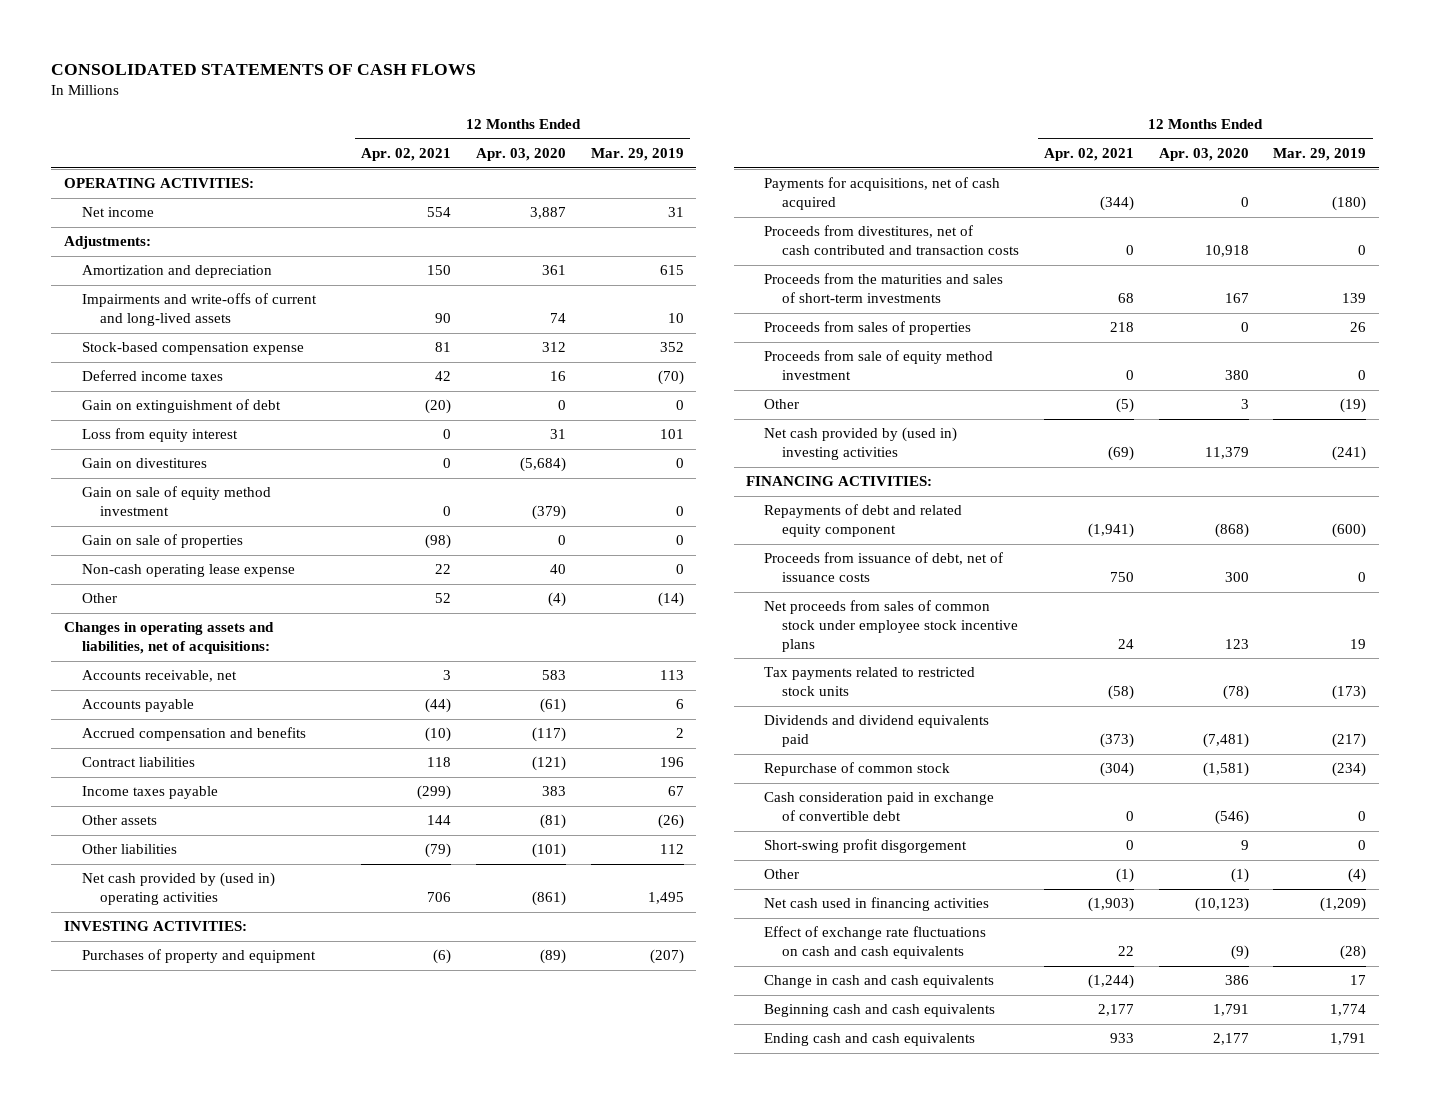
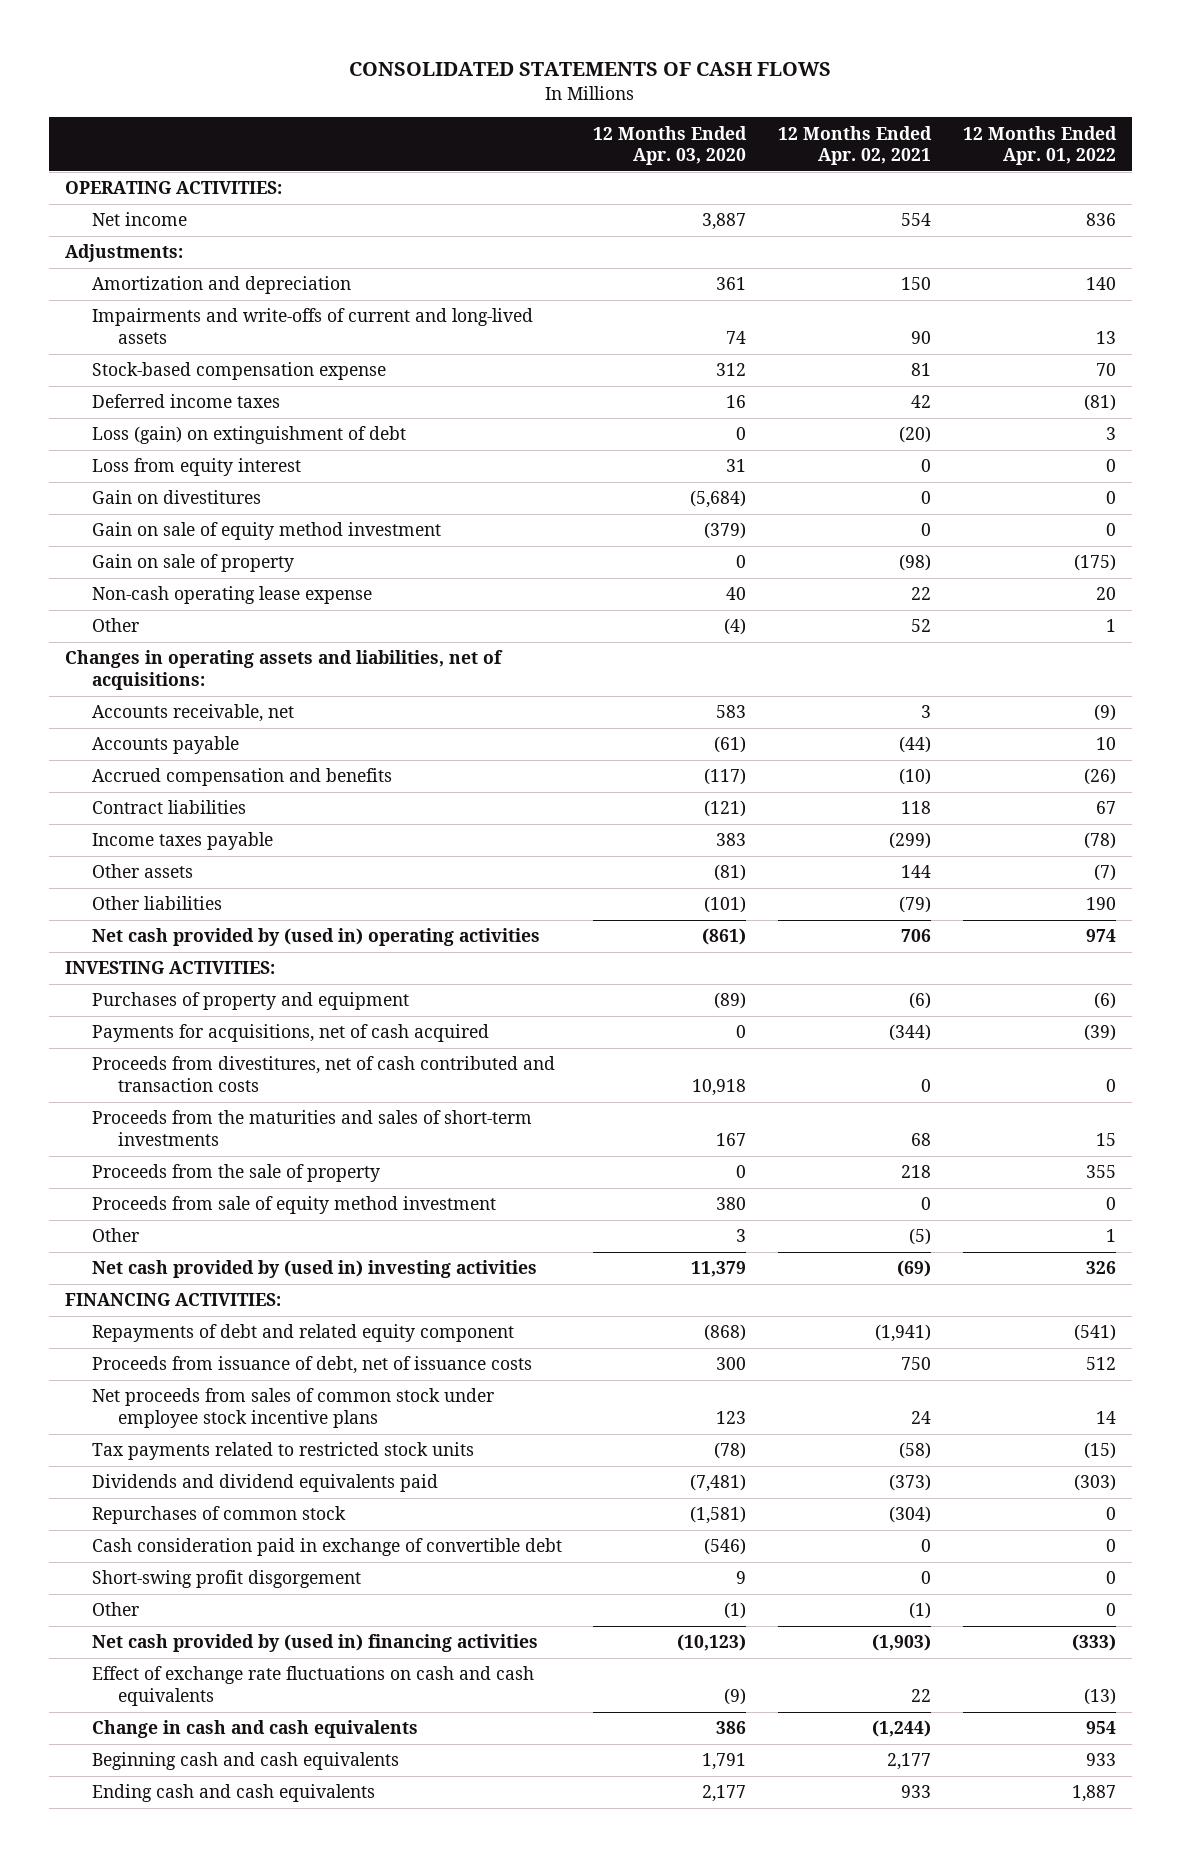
- | 12 Months Ended Apr. 02, 2021 | 12 Months Ended Apr. 03, 2020 | 12 Months Ended Mar. 29, 2019
+ | 12 Months Ended Apr. 03, 2020 | 12 Months Ended Apr. 02, 2021 | 12 Months Ended Apr. 01, 2022
- Gain on extinguishment of debt | (20) | 0 | 0
+ Loss (gain) on extinguishment of debt | 0 | (20) | 3
- Gain on sale of properties | (98) | 0 | 0
+ Gain on sale of property | 0 | (98) | (175)
- Proceeds from sales of properties | 218 | 0 | 26
+ Proceeds from the sale of property | 0 | 218 | 355
- Repurchase of common stock | (304) | (1,581) | (234)
+ Repurchases of common stock | (1,581) | (304) | 0
- Net cash used in financing activities | (1,903) | (10,123) | (1,209)
+ Net cash provided by (used in) financing activities | (10,123) | (1,903) | (333)

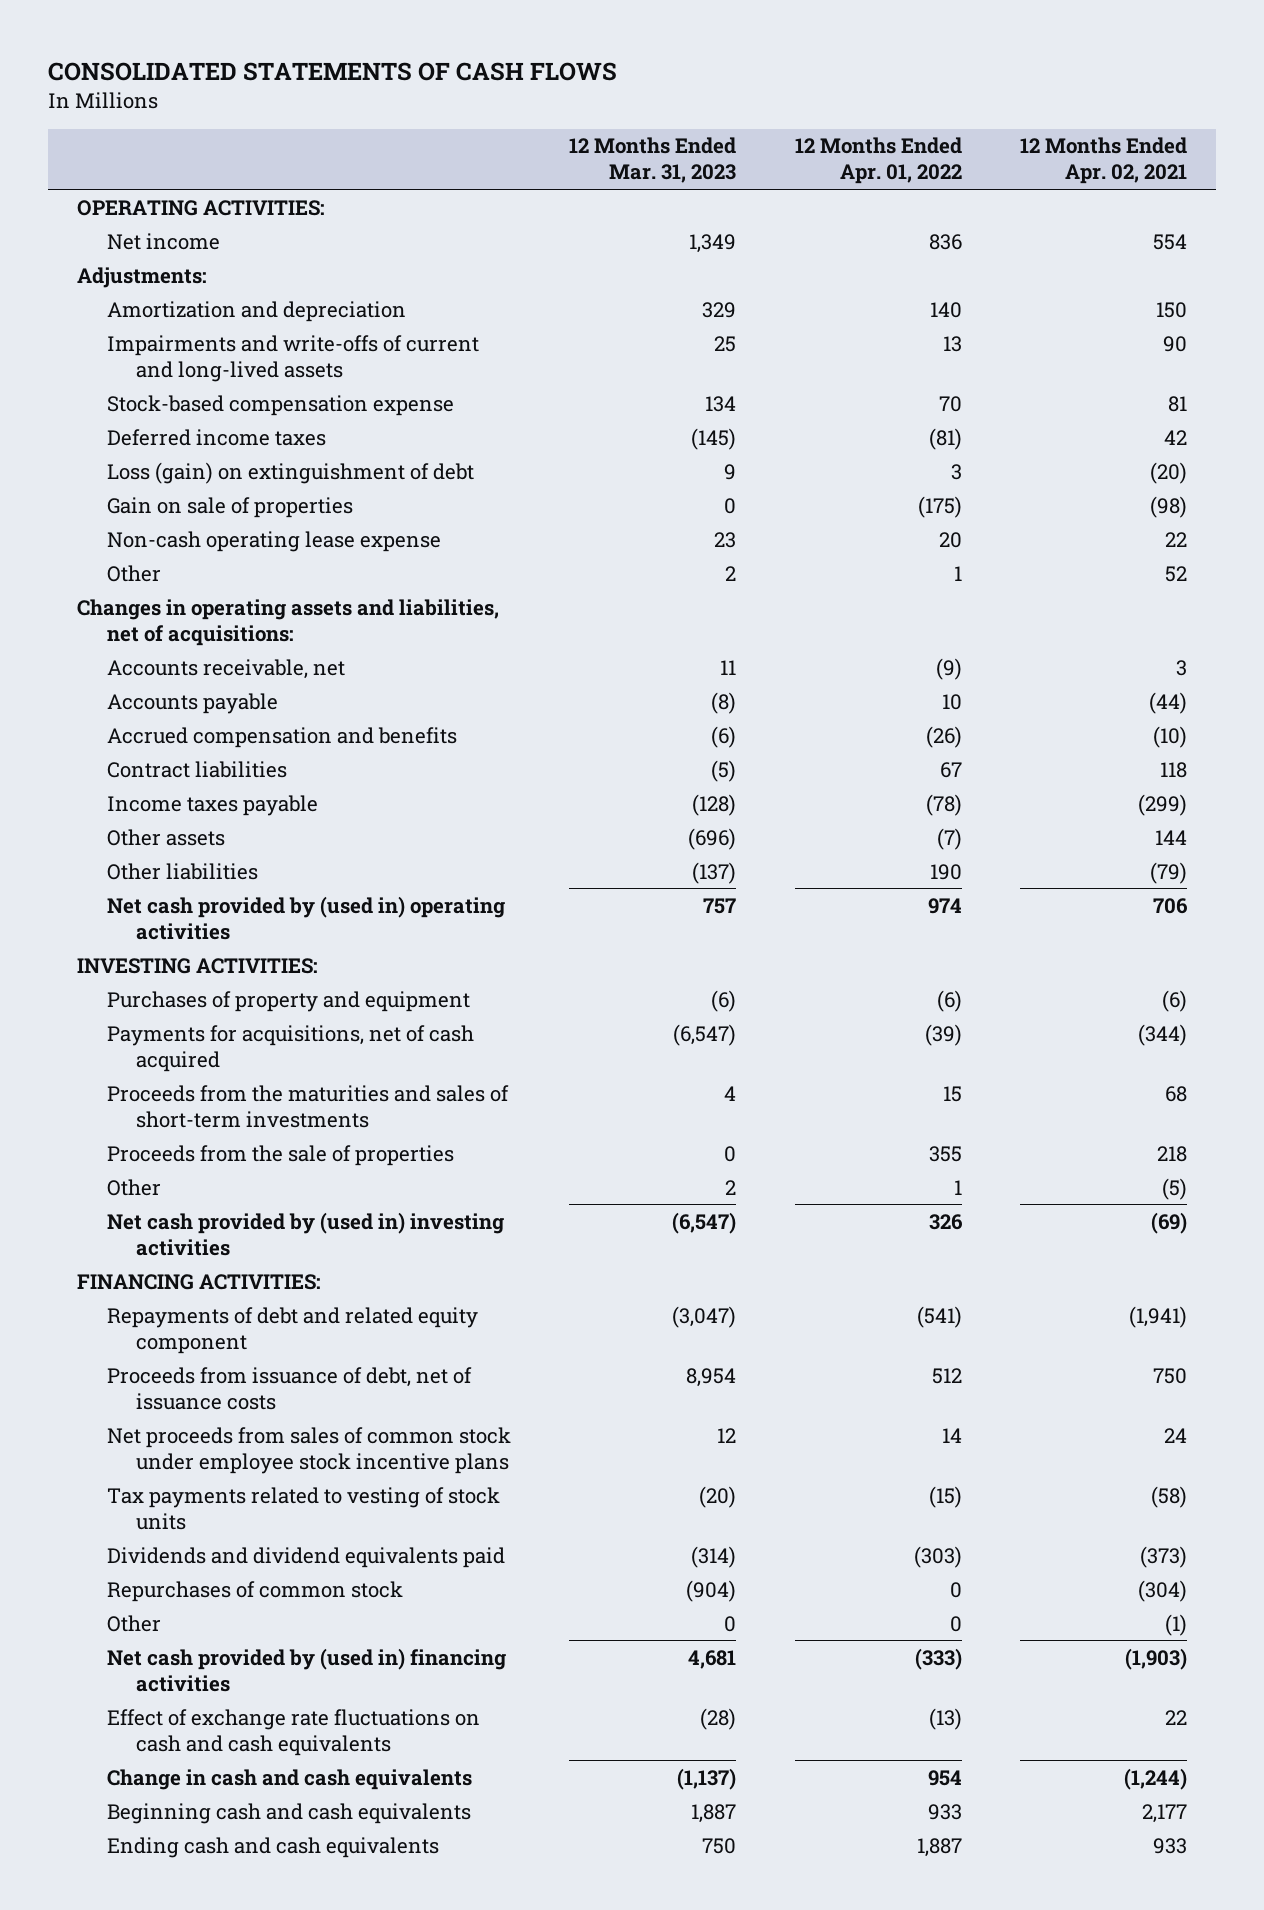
- | 12 Months Ended Apr. 03, 2020 | 12 Months Ended Apr. 02, 2021 | 12 Months Ended Apr. 01, 2022
+ | 12 Months Ended Mar. 31, 2023 | 12 Months Ended Apr. 01, 2022 | 12 Months Ended Apr. 02, 2021
- Loss from equity interest | 31 | 0 | 0
- Gain on divestitures | (5,684) | 0 | 0
- Gain on sale of equity method investment | (379) | 0 | 0
- Gain on sale of property | 0 | (98) | (175)
+ Gain on sale of properties | 0 | (175) | (98)
- Proceeds from divestitures, net of cash contributed and transaction costs | 10,918 | 0 | 0
- Proceeds from the sale of property | 0 | 218 | 355
- Proceeds from sale of equity method investment | 380 | 0 | 0
+ Proceeds from the sale of properties | 0 | 355 | 218
- Tax payments related to restricted stock units | (78) | (58) | (15)
+ Tax payments related to vesting of stock units | (20) | (15) | (58)
- Cash consideration paid in exchange of convertible debt | (546) | 0 | 0
- Short-swing profit disgorgement | 9 | 0 | 0

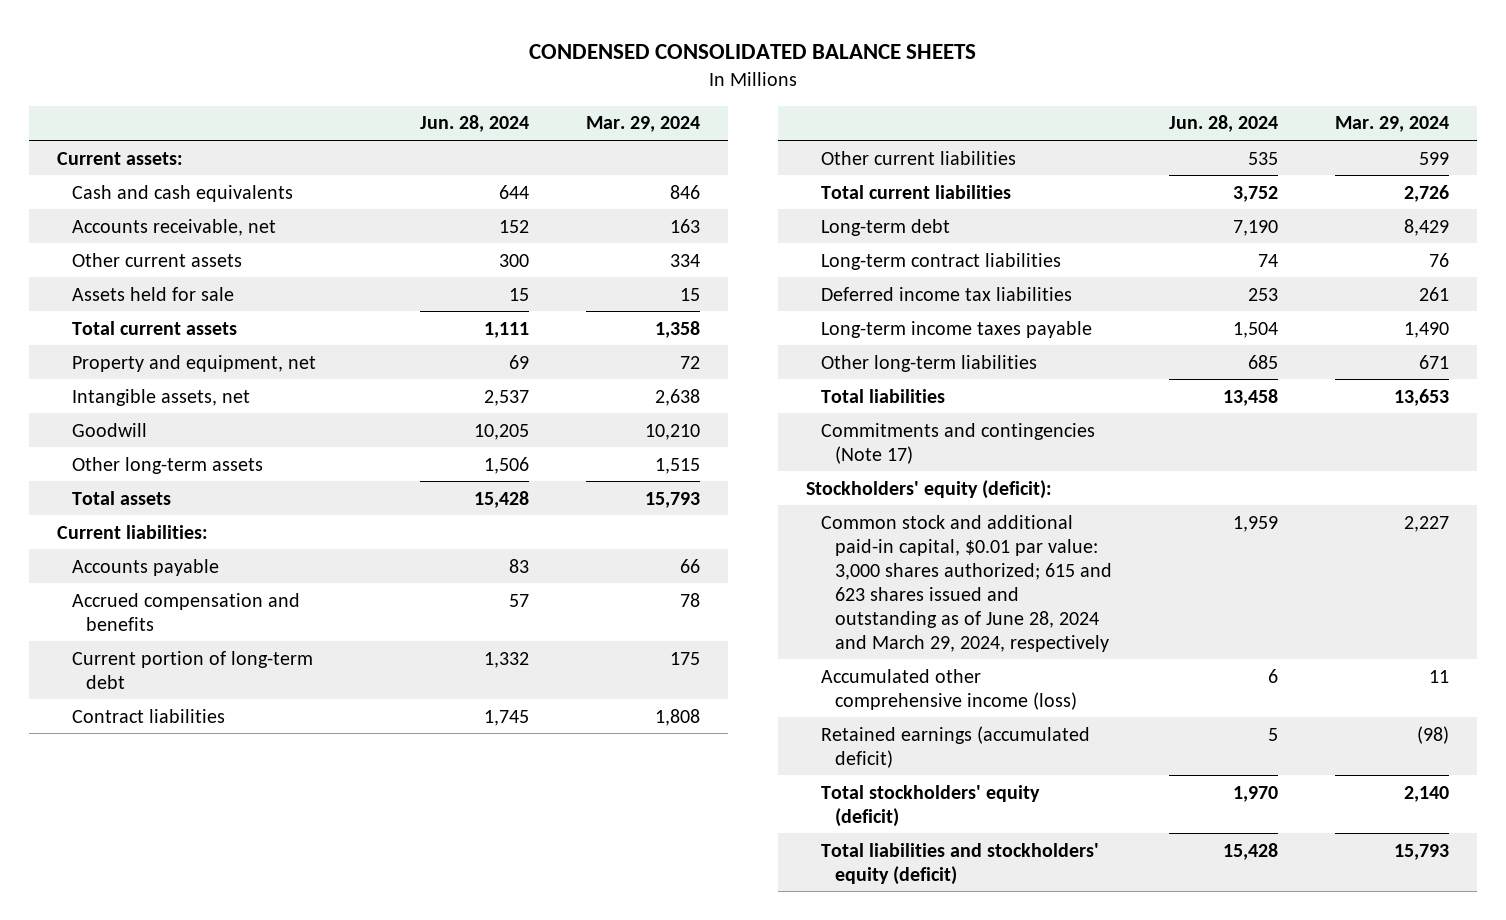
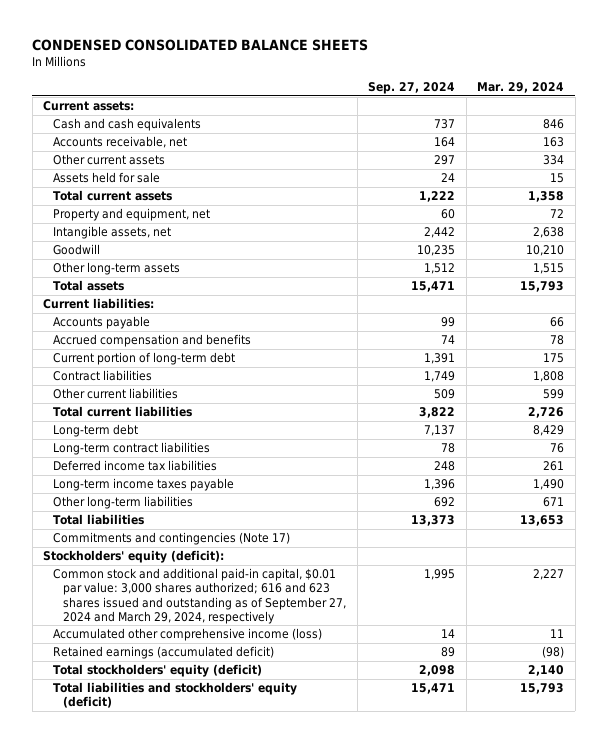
- | Jun. 28, 2024 | Mar. 29, 2024
+ | Sep. 27, 2024 | Mar. 29, 2024
- Common stock and additional paid-in capital, $0.01 par value: 3,000 shares authorized; 615 and 623 shares issued and outstanding as of June 28, 2024 and March 29, 2024, respectively | 1,959 | 2,227
+ Common stock and additional paid-in capital, $0.01 par value: 3,000 shares authorized; 616 and 623 shares issued and outstanding as of September 27, 2024 and March 29, 2024, respectively | 1,995 | 2,227

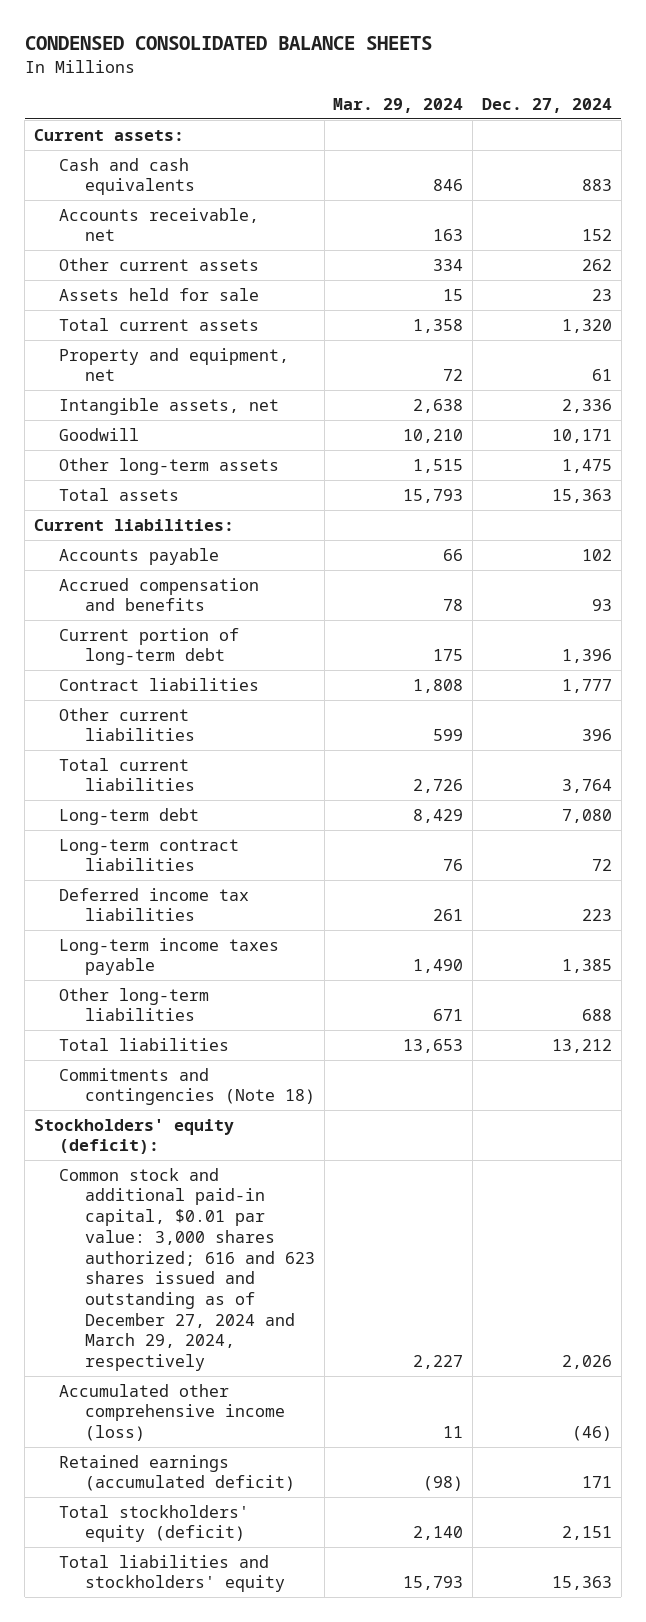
- | Sep. 27, 2024 | Mar. 29, 2024
+ | Mar. 29, 2024 | Dec. 27, 2024
- Commitments and contingencies (Note 17)
+ Commitments and contingencies (Note 18)
- Common stock and additional paid-in capital, $0.01 par value: 3,000 shares authorized; 616 and 623 shares issued and outstanding as of September 27, 2024 and March 29, 2024, respectively | 1,995 | 2,227
+ Common stock and additional paid-in capital, $0.01 par value: 3,000 shares authorized; 616 and 623 shares issued and outstanding as of December 27, 2024 and March 29, 2024, respectively | 2,227 | 2,026
- Total liabilities and stockholders' equity (deficit) | 15,471 | 15,793
+ Total liabilities and stockholders' equity | 15,793 | 15,363

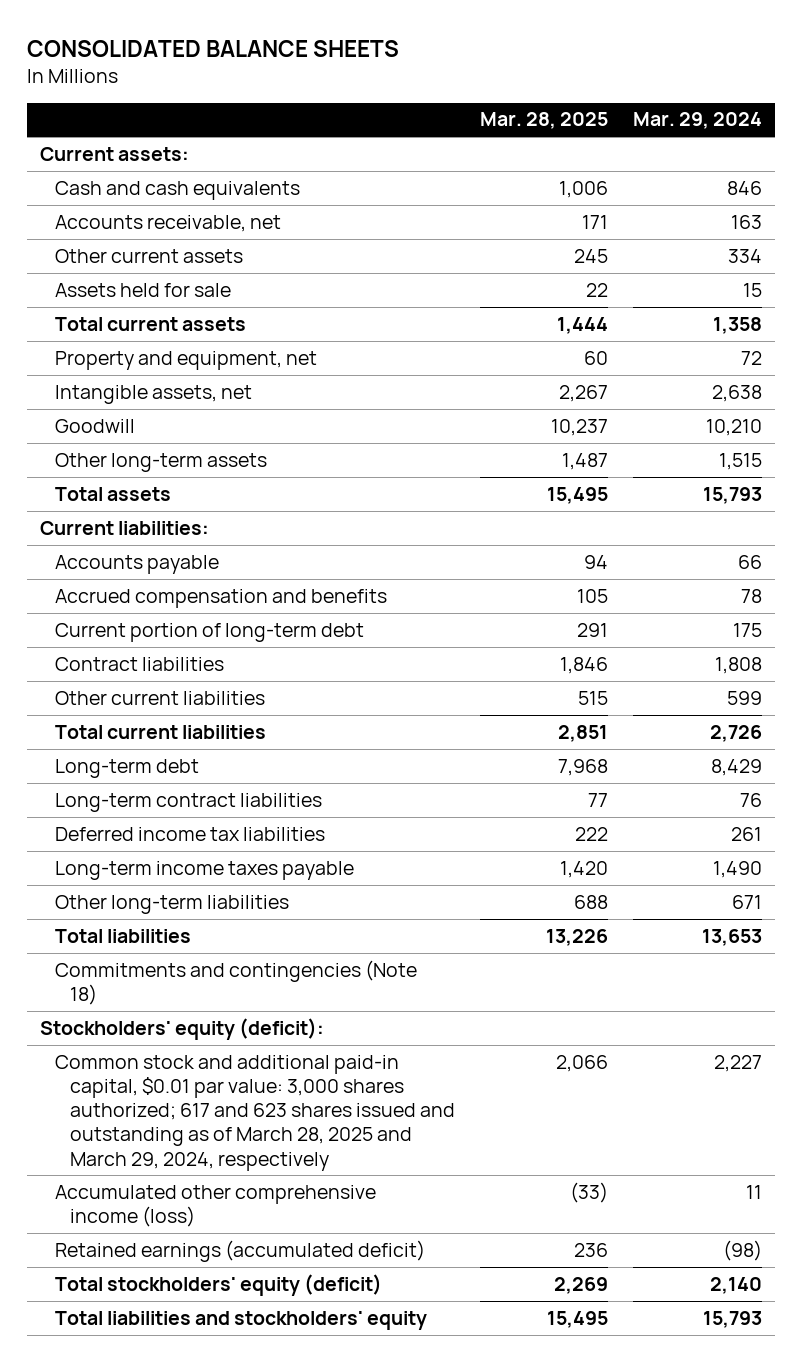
- CONDENSED CONSOLIDATED BALANCE SHEETS
+ CONSOLIDATED BALANCE SHEETS
- | Mar. 29, 2024 | Dec. 27, 2024
+ | Mar. 28, 2025 | Mar. 29, 2024
- Common stock and additional paid-in capital, $0.01 par value: 3,000 shares authorized; 616 and 623 shares issued and outstanding as of December 27, 2024 and March 29, 2024, respectively | 2,227 | 2,026
+ Common stock and additional paid-in capital, $0.01 par value: 3,000 shares authorized; 617 and 623 shares issued and outstanding as of March 28, 2025 and March 29, 2024, respectively | 2,066 | 2,227

